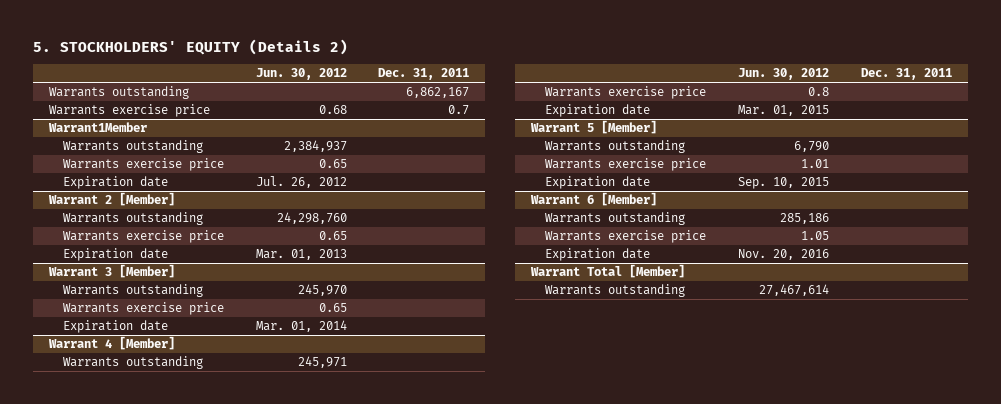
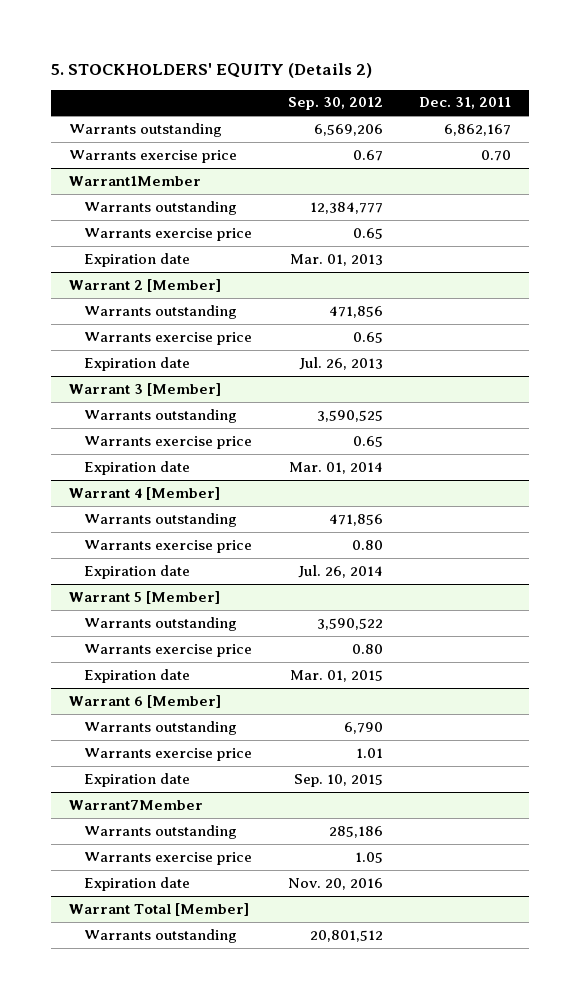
- | Jun. 30, 2012 | Dec. 31, 2011
+ | Sep. 30, 2012 | Dec. 31, 2011
- Warrants exercise price | 0.68 | 0.7
+ Warrants exercise price | 0.67 | 0.70
+ Warrant7Member
+ Warrants outstanding | 285,186 |
+ Warrants exercise price | 1.05 |
+ Expiration date | Nov. 20, 2016 |

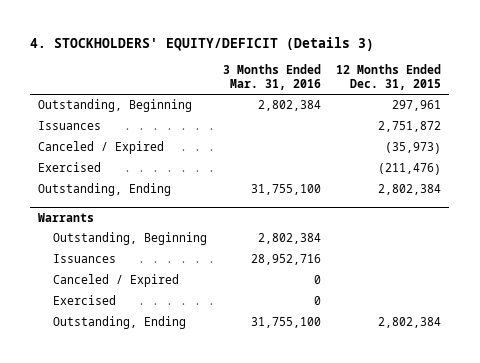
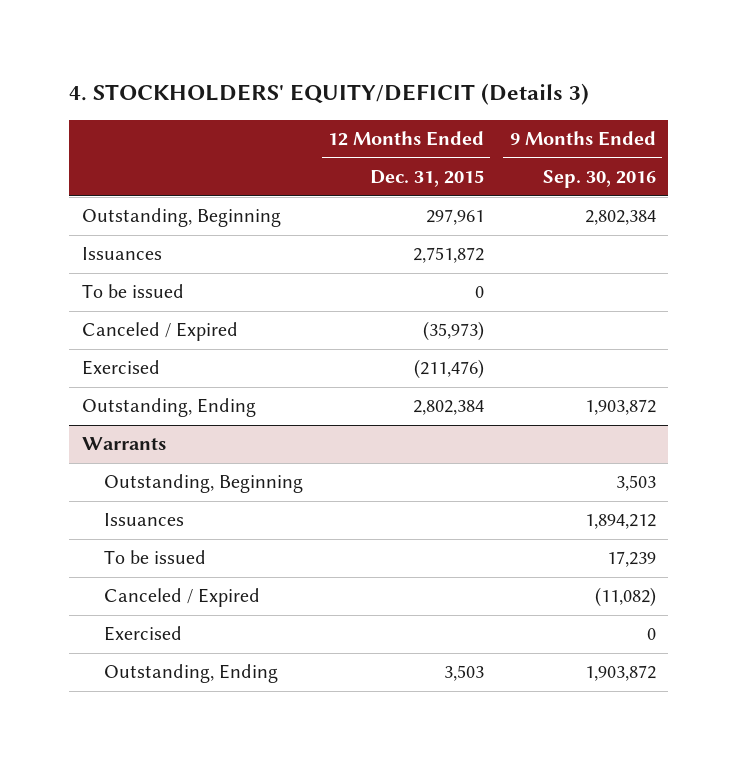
- | 3 Months Ended Mar. 31, 2016 | 12 Months Ended Dec. 31, 2015
+ | 12 Months Ended Dec. 31, 2015 | 9 Months Ended Sep. 30, 2016
+ To be issued | 0 |
@ Warrants
+ To be issued | | 17,239
- Outstanding, Ending | 31,755,100 | 2,802,384
+ Outstanding, Ending | 3,503 | 1,903,872

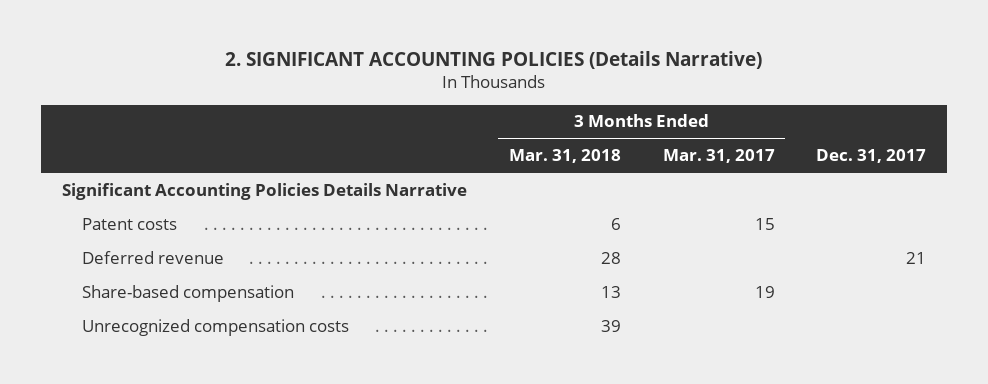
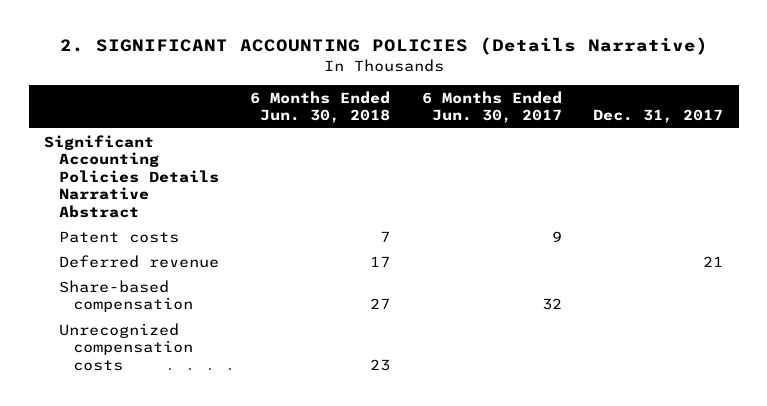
- | 3 Months Ended Mar. 31, 2018 | 3 Months Ended Mar. 31, 2017 | Dec. 31, 2017
+ | 6 Months Ended Jun. 30, 2018 | 6 Months Ended Jun. 30, 2017 | Dec. 31, 2017
- Significant Accounting Policies Details Narrative
+ Significant Accounting Policies Details Narrative Abstract

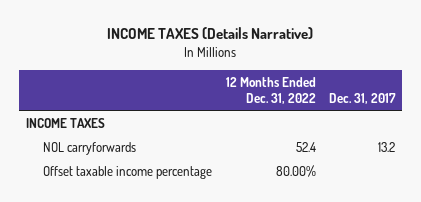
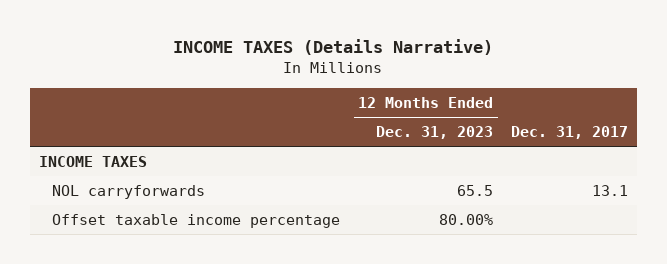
- | 12 Months Ended Dec. 31, 2022 | Dec. 31, 2017
+ | 12 Months Ended Dec. 31, 2023 | Dec. 31, 2017
- NOL carryforwards | 52.4 | 13.2
+ NOL carryforwards | 65.5 | 13.1

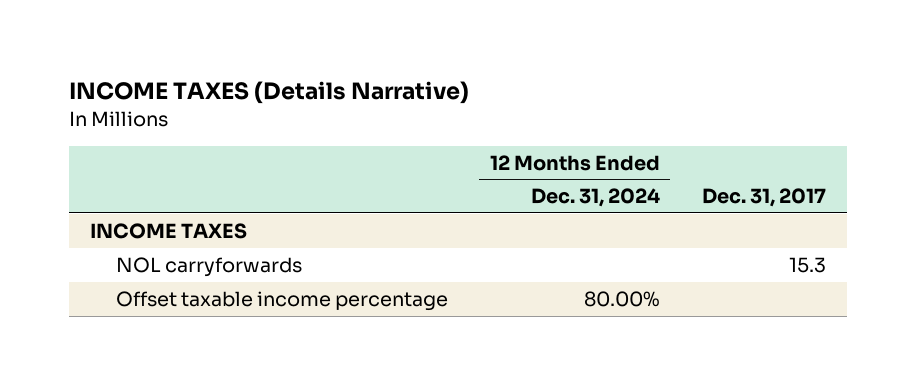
- | 12 Months Ended Dec. 31, 2023 | Dec. 31, 2017
+ | 12 Months Ended Dec. 31, 2024 | Dec. 31, 2017
- NOL carryforwards | 65.5 | 13.1
+ NOL carryforwards | | 15.3

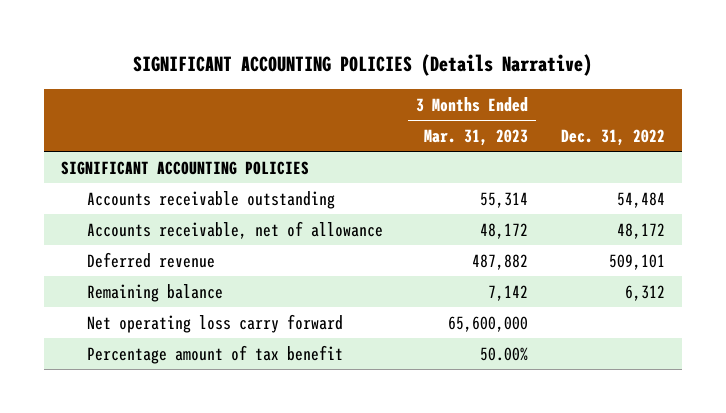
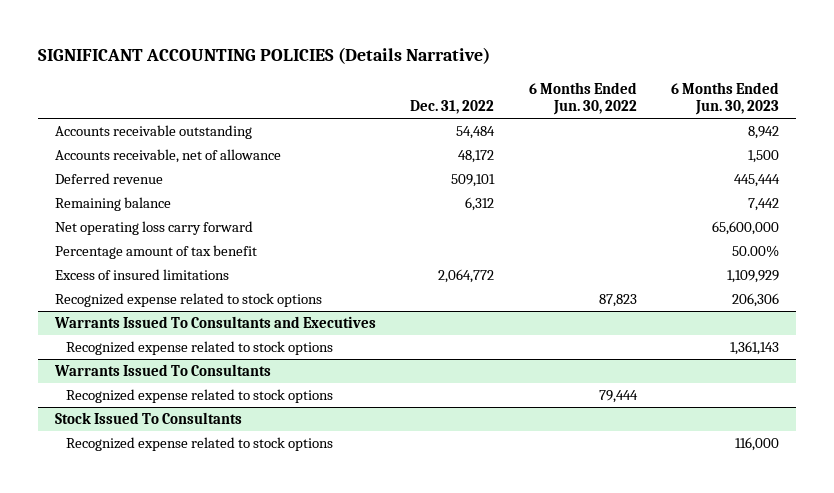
- | 3 Months Ended Mar. 31, 2023 | Dec. 31, 2022
+ | Dec. 31, 2022 | 6 Months Ended Jun. 30, 2022 | 6 Months Ended Jun. 30, 2023
- SIGNIFICANT ACCOUNTING POLICIES
+ Excess of insured limitations | 2,064,772 | | 1,109,929
+ Recognized expense related to stock options | | 87,823 | 206,306
+ Warrants Issued To Consultants and Executives
+ Recognized expense related to stock options | | | 1,361,143
+ Warrants Issued To Consultants
+ Recognized expense related to stock options | | 79,444 |
+ Stock Issued To Consultants
+ Recognized expense related to stock options | | | 116,000

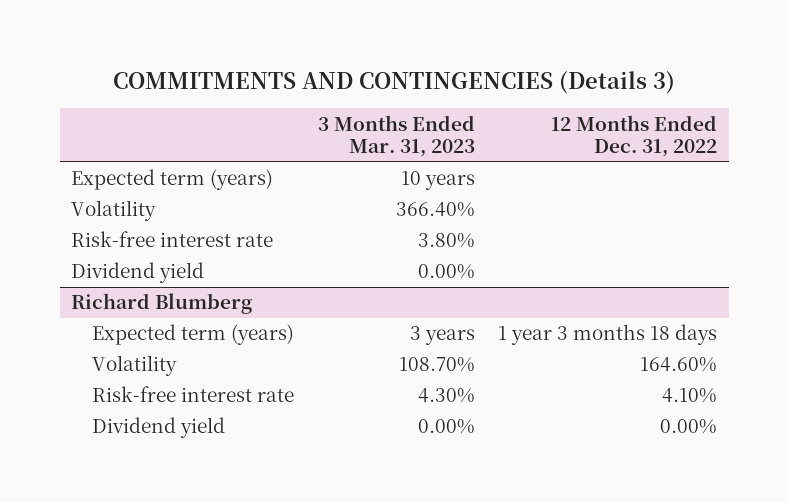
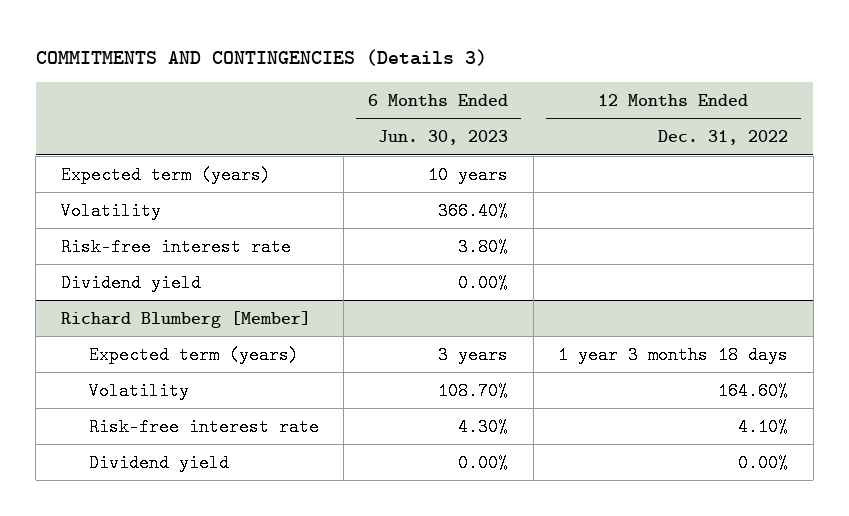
- | 3 Months Ended Mar. 31, 2023 | 12 Months Ended Dec. 31, 2022
+ | 6 Months Ended Jun. 30, 2023 | 12 Months Ended Dec. 31, 2022
- Richard Blumberg
+ Richard Blumberg [Member]

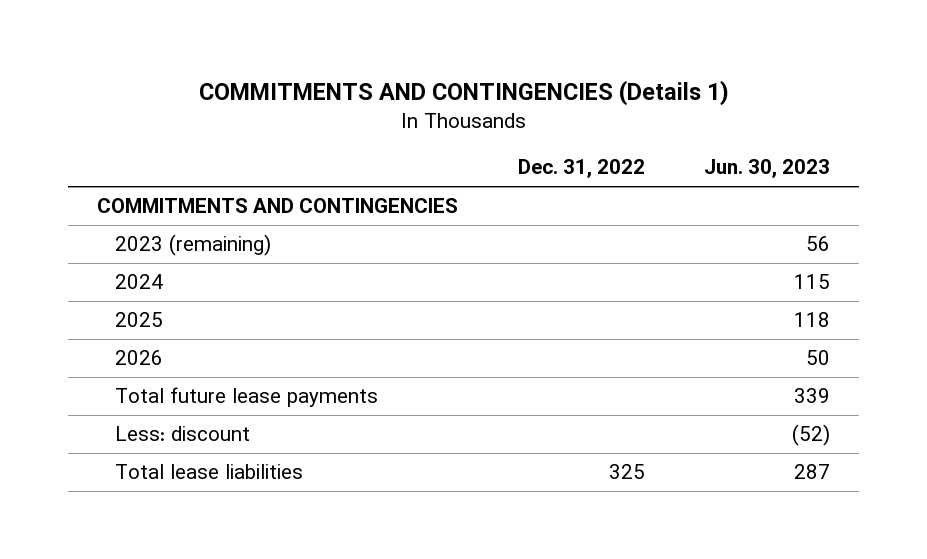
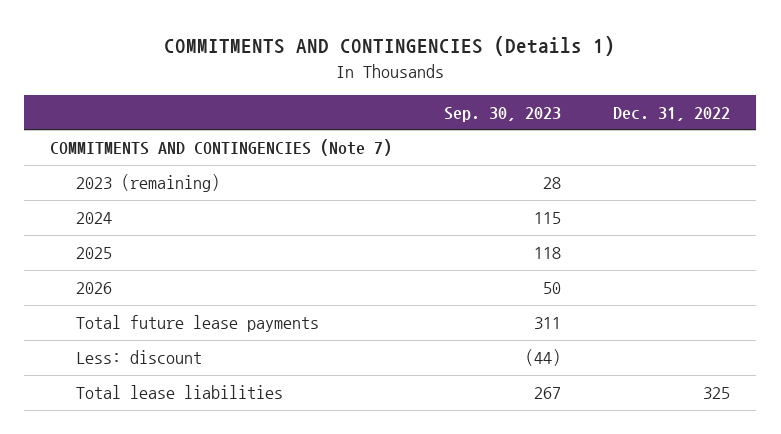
- | Dec. 31, 2022 | Jun. 30, 2023
+ | Sep. 30, 2023 | Dec. 31, 2022
- COMMITMENTS AND CONTINGENCIES
+ COMMITMENTS AND CONTINGENCIES (Note 7)

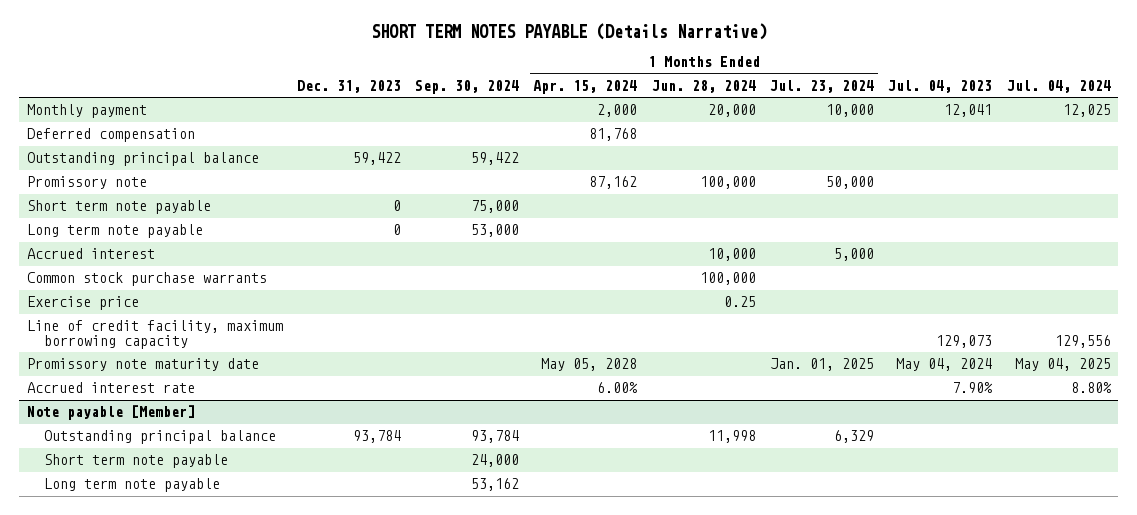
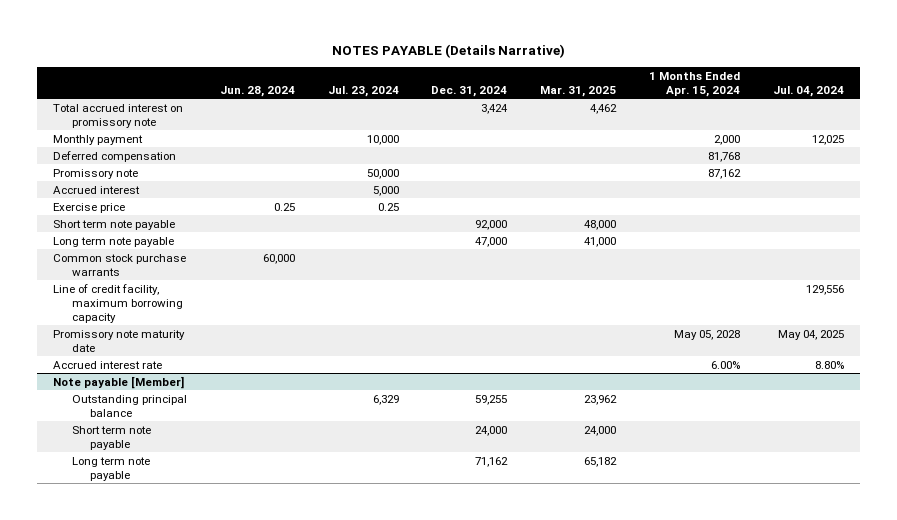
- SHORT TERM NOTES PAYABLE (Details Narrative)
+ NOTES PAYABLE (Details Narrative)
- | Dec. 31, 2023 | Sep. 30, 2024 | 1 Months Ended Apr. 15, 2024 | 1 Months Ended Jun. 28, 2024 | 1 Months Ended Jul. 23, 2024 | Jul. 04, 2023 | Jul. 04, 2024
+ | Jun. 28, 2024 | Jul. 23, 2024 | Dec. 31, 2024 | Mar. 31, 2025 | 1 Months Ended Apr. 15, 2024 | Jul. 04, 2024
+ Total accrued interest on promissory note | | | 3,424 | 4,462 | |
- Outstanding principal balance | 59,422 | 59,422 | | | | |
moved up: Accrued interest | | 5,000 | | | |
moved up: Exercise price | 0.25 | 0.25 | | | |

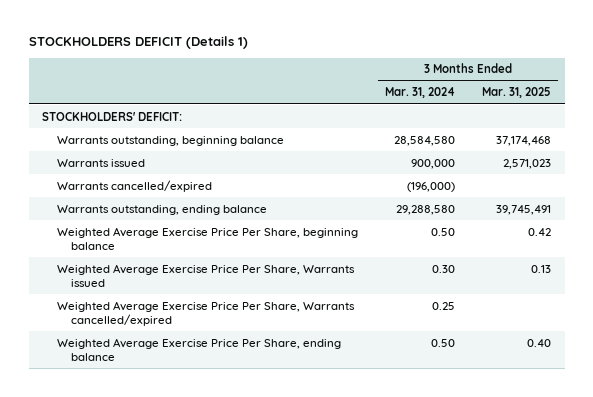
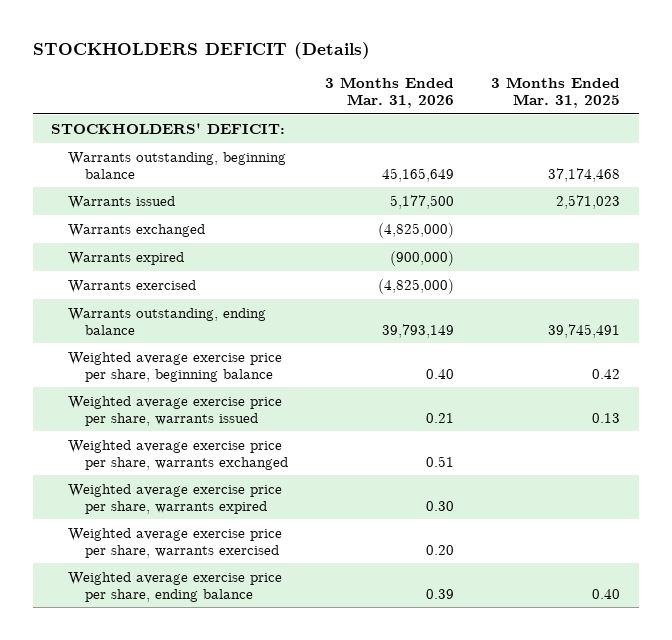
- STOCKHOLDERS DEFICIT (Details 1)
+ STOCKHOLDERS DEFICIT (Details)
- | 3 Months Ended Mar. 31, 2024 | 3 Months Ended Mar. 31, 2025
+ | 3 Months Ended Mar. 31, 2026 | 3 Months Ended Mar. 31, 2025
- Warrants cancelled/expired | (196,000) |
+ Warrants exchanged | (4,825,000) |
+ Warrants expired | (900,000) |
+ Warrants exercised | (4,825,000) |
- Weighted Average Exercise Price Per Share, beginning balance | 0.50 | 0.42
- Weighted Average Exercise Price Per Share, Warrants issued | 0.30 | 0.13
- Weighted Average Exercise Price Per Share, Warrants cancelled/expired | 0.25 |
- Weighted Average Exercise Price Per Share, ending balance | 0.50 | 0.40
+ Weighted average exercise price per share, beginning balance | 0.40 | 0.42
+ Weighted average exercise price per share, warrants issued | 0.21 | 0.13
+ Weighted average exercise price per share, warrants exchanged | 0.51 |
+ Weighted average exercise price per share, warrants expired | 0.30 |
+ Weighted average exercise price per share, warrants exercised | 0.20 |
+ Weighted average exercise price per share, ending balance | 0.39 | 0.40

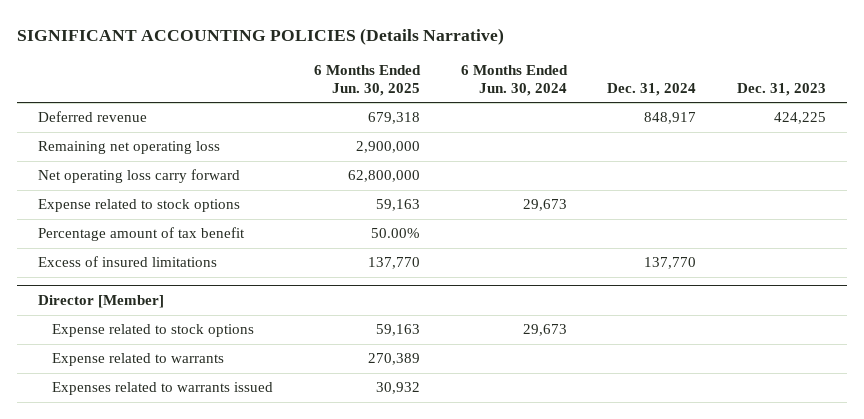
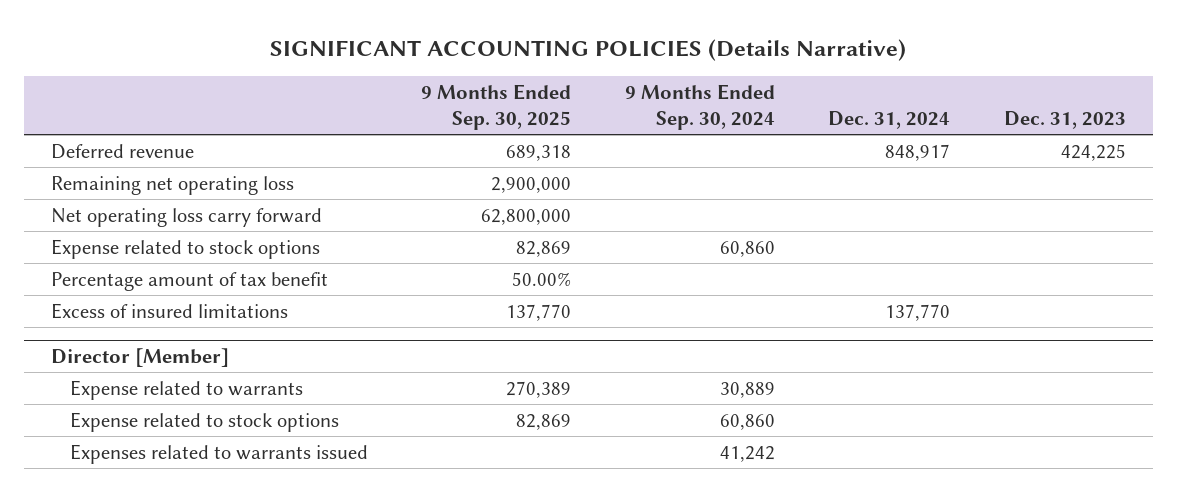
- | 6 Months Ended Jun. 30, 2025 | 6 Months Ended Jun. 30, 2024 | Dec. 31, 2024 | Dec. 31, 2023
+ | 9 Months Ended Sep. 30, 2025 | 9 Months Ended Sep. 30, 2024 | Dec. 31, 2024 | Dec. 31, 2023
@ Director [Member]
moved down: Expense related to stock options | 82,869 | 60,860 | |

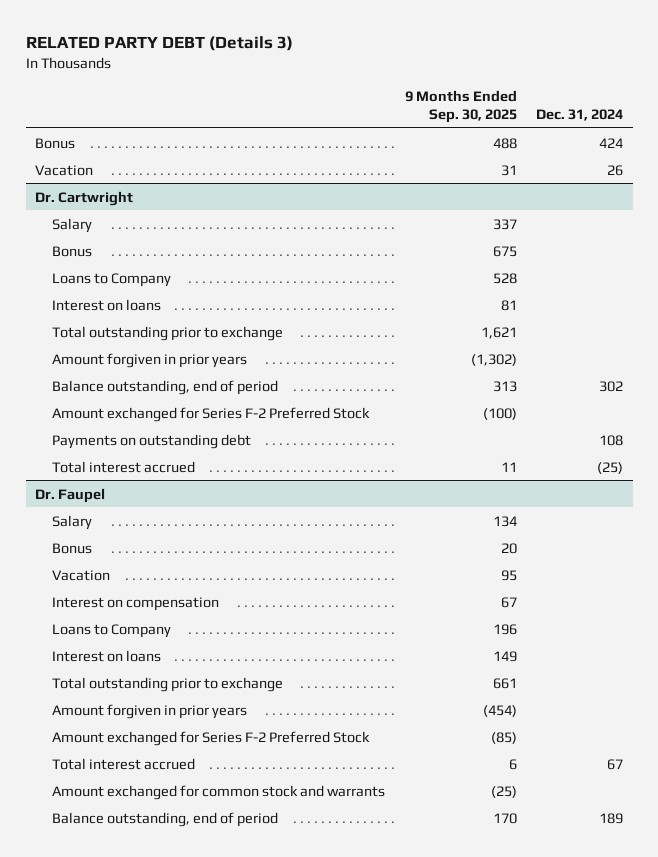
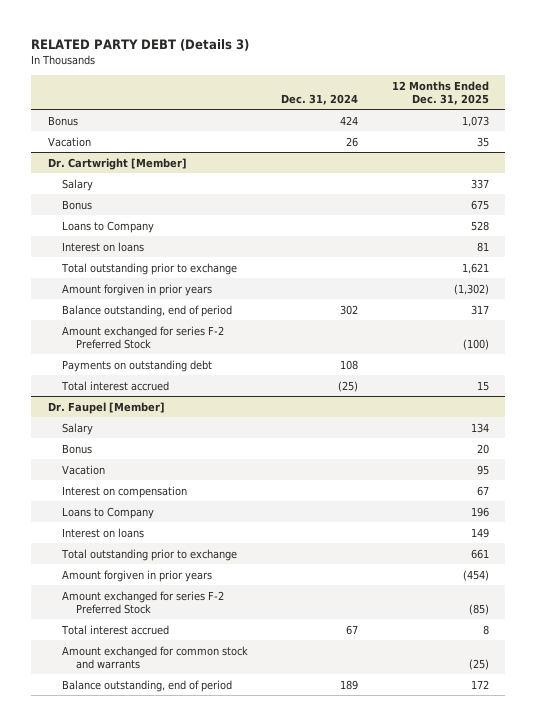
- | 9 Months Ended Sep. 30, 2025 | Dec. 31, 2024
+ | Dec. 31, 2024 | 12 Months Ended Dec. 31, 2025
- Dr. Cartwright
+ Dr. Cartwright [Member]
- Amount exchanged for Series F-2 Preferred Stock | (100) |
+ Amount exchanged for series F-2 Preferred Stock | | (100)
- Dr. Faupel
+ Dr. Faupel [Member]
- Amount exchanged for Series F-2 Preferred Stock | (85) |
+ Amount exchanged for series F-2 Preferred Stock | | (85)

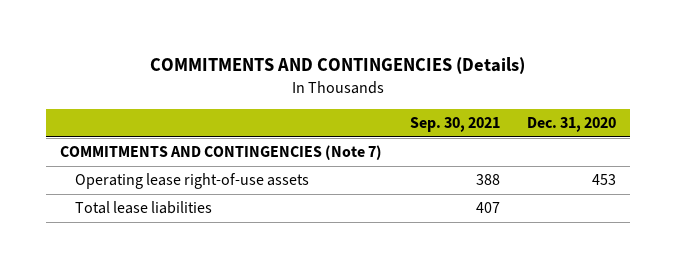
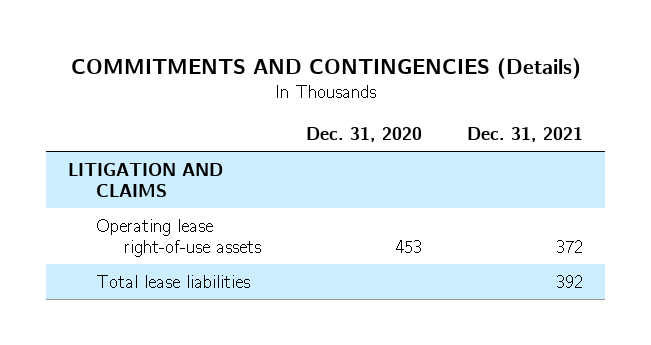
- | Sep. 30, 2021 | Dec. 31, 2020
+ | Dec. 31, 2020 | Dec. 31, 2021
- COMMITMENTS AND CONTINGENCIES (Note 7)
+ LITIGATION AND CLAIMS

